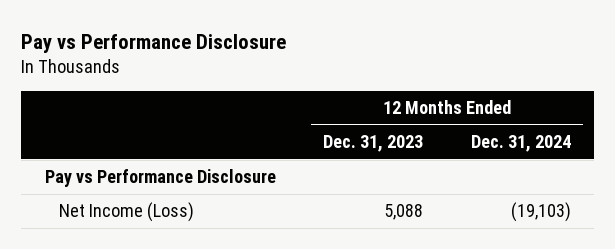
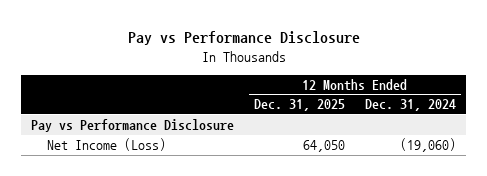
- | 12 Months Ended Dec. 31, 2023 | 12 Months Ended Dec. 31, 2024
+ | 12 Months Ended Dec. 31, 2025 | 12 Months Ended Dec. 31, 2024
- Net Income (Loss) | 5,088 | (19,103)
+ Net Income (Loss) | 64,050 | (19,060)

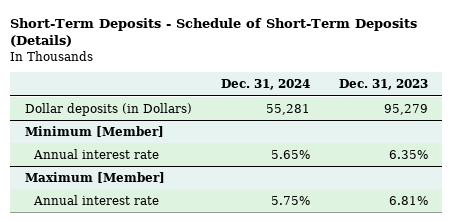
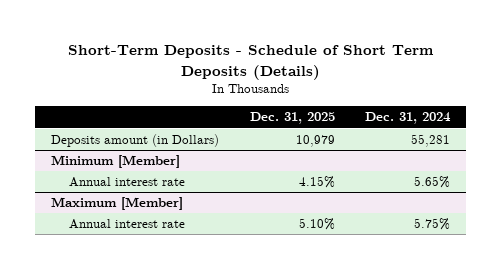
- Short-Term Deposits - Schedule of Short-Term Deposits (Details)
+ Short-Term Deposits - Schedule of Short Term Deposits (Details)
- | Dec. 31, 2024 | Dec. 31, 2023
+ | Dec. 31, 2025 | Dec. 31, 2024
- Dollar deposits (in Dollars) | 55,281 | 95,279
+ Deposits amount (in Dollars) | 10,979 | 55,281

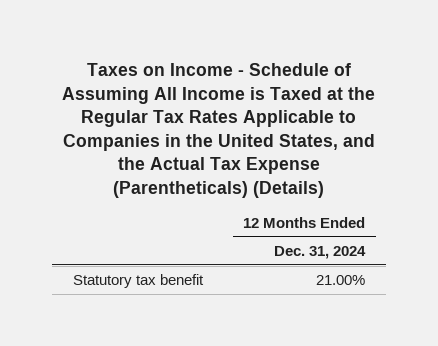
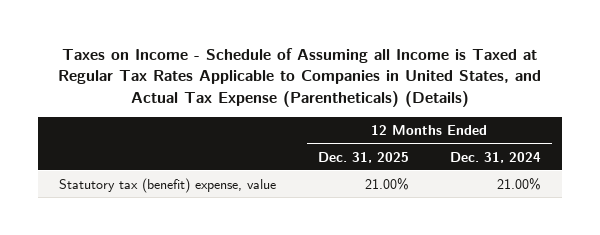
- Taxes on Income - Schedule of Assuming All Income is Taxed at the Regular Tax Rates Applicable to Companies in the United States, and the Actual Tax Expense (Parentheticals) (Details)
+ Taxes on Income - Schedule of Assuming all Income is Taxed at Regular Tax Rates Applicable to Companies in United States, and Actual Tax Expense (Parentheticals) (Details)
- | 12 Months Ended Dec. 31, 2024
+ | 12 Months Ended Dec. 31, 2025 | 12 Months Ended Dec. 31, 2024
- Statutory tax benefit | 21.00%
+ Statutory tax (benefit) expense, value | 21.00% | 21.00%

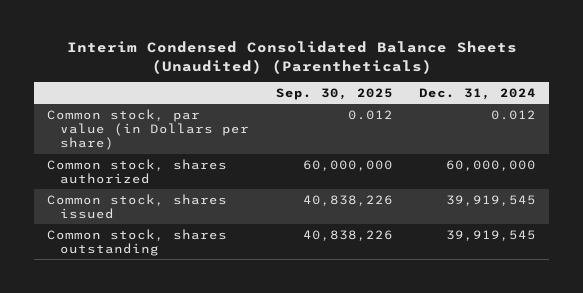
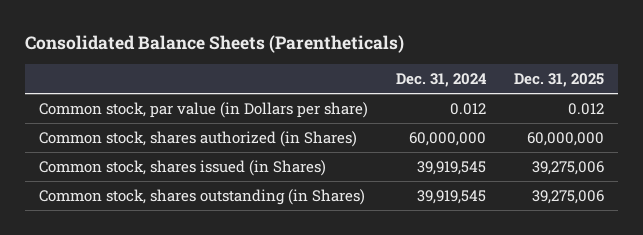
- Interim Condensed Consolidated Balance Sheets (Unaudited) (Parentheticals)
+ Consolidated Balance Sheets (Parentheticals)
- | Sep. 30, 2025 | Dec. 31, 2024
+ | Dec. 31, 2024 | Dec. 31, 2025
- Common stock, shares authorized | 60,000,000 | 60,000,000
- Common stock, shares issued | 40,838,226 | 39,919,545
- Common stock, shares outstanding | 40,838,226 | 39,919,545
+ Common stock, shares authorized (in Shares) | 60,000,000 | 60,000,000
+ Common stock, shares issued (in Shares) | 39,919,545 | 39,275,006
+ Common stock, shares outstanding (in Shares) | 39,919,545 | 39,275,006

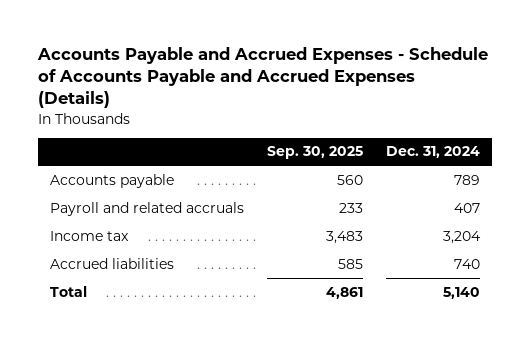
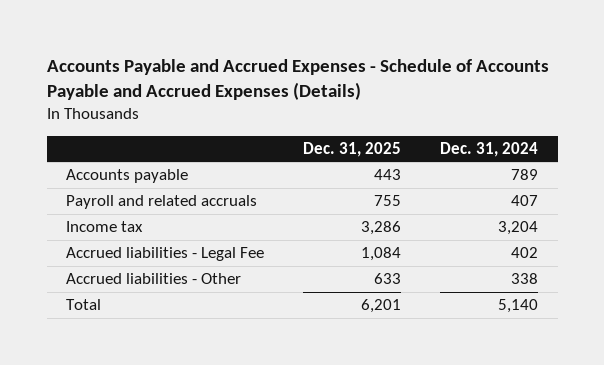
- | Sep. 30, 2025 | Dec. 31, 2024
+ | Dec. 31, 2025 | Dec. 31, 2024
- Accrued liabilities | 585 | 740
+ Accrued liabilities - Legal Fee | 1,084 | 402
+ Accrued liabilities - Other | 633 | 338

